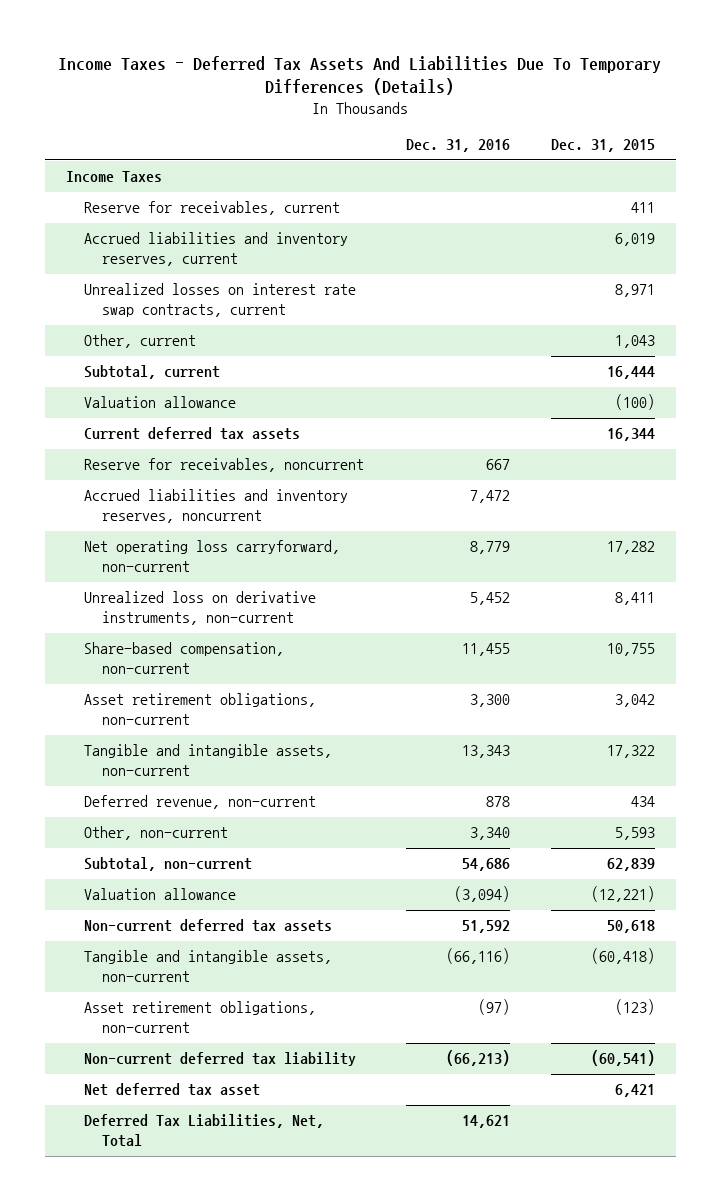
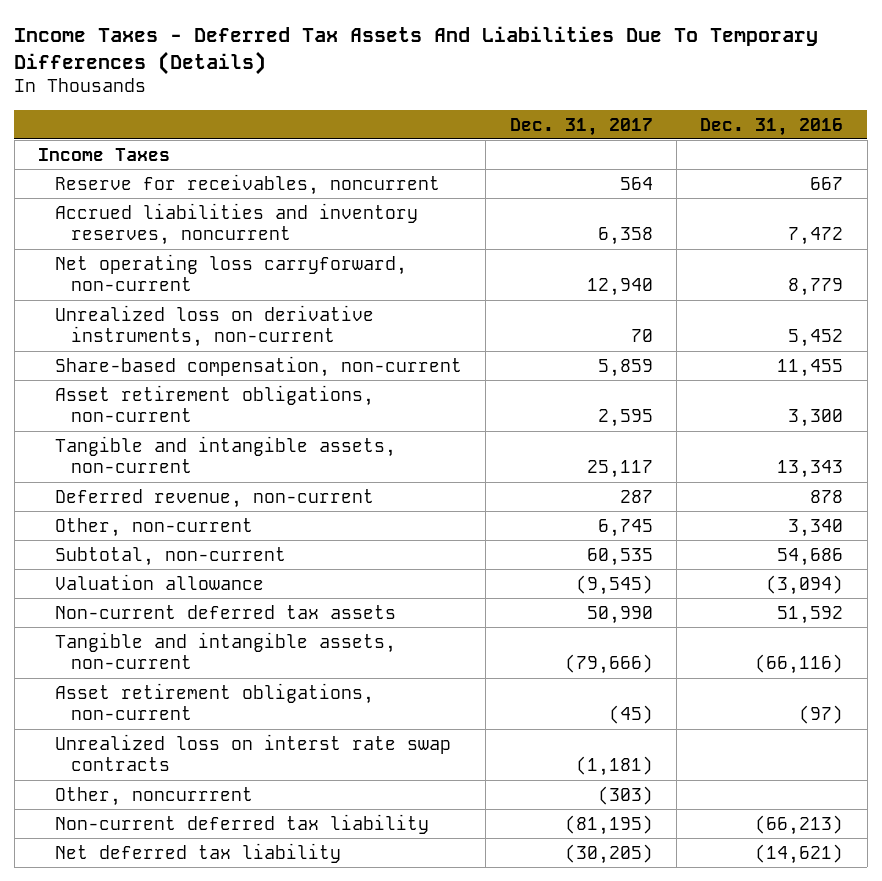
- | Dec. 31, 2016 | Dec. 31, 2015
+ | Dec. 31, 2017 | Dec. 31, 2016
- Reserve for receivables, current | | 411
- Accrued liabilities and inventory reserves, current | | 6,019
- Unrealized losses on interest rate swap contracts, current | | 8,971
- Other, current | | 1,043
- Subtotal, current | | 16,444
- Valuation allowance | | (100)
- Current deferred tax assets | | 16,344
+ Unrealized loss on interst rate swap contracts | (1,181) |
+ Other, noncurrrent | (303) |
- Net deferred tax asset | | 6,421
- Deferred Tax Liabilities, Net, Total | 14,621 |
+ Net deferred tax liability | (30,205) | (14,621)

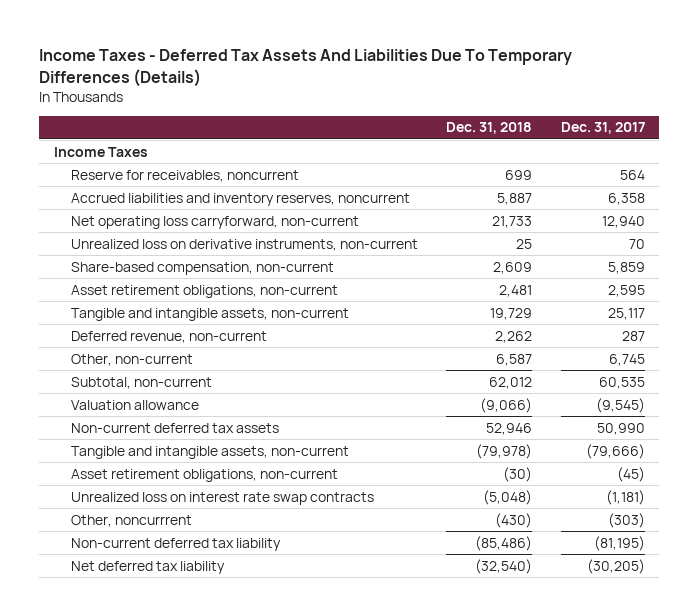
- | Dec. 31, 2017 | Dec. 31, 2016
+ | Dec. 31, 2018 | Dec. 31, 2017
- Unrealized loss on interst rate swap contracts | (1,181) |
+ Unrealized loss on interest rate swap contracts | (5,048) | (1,181)

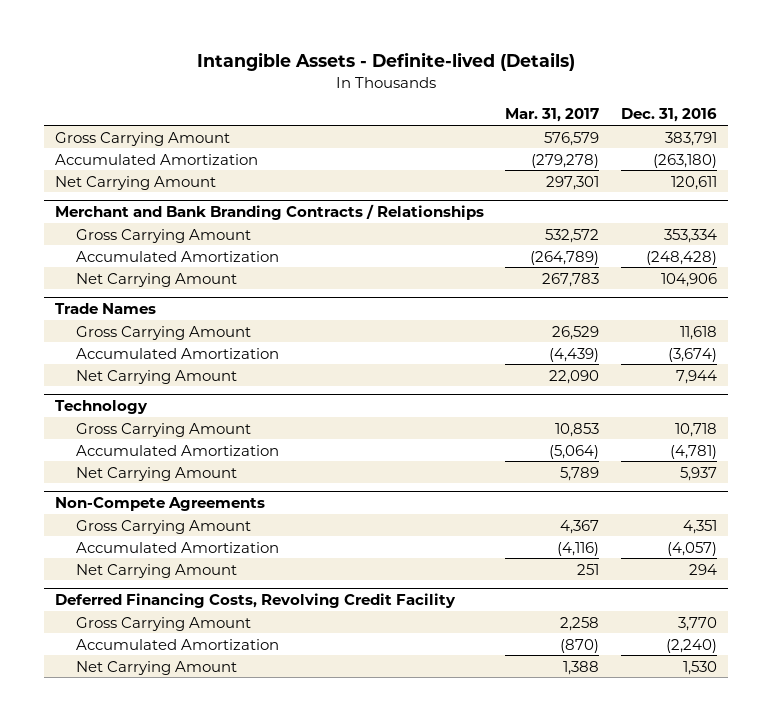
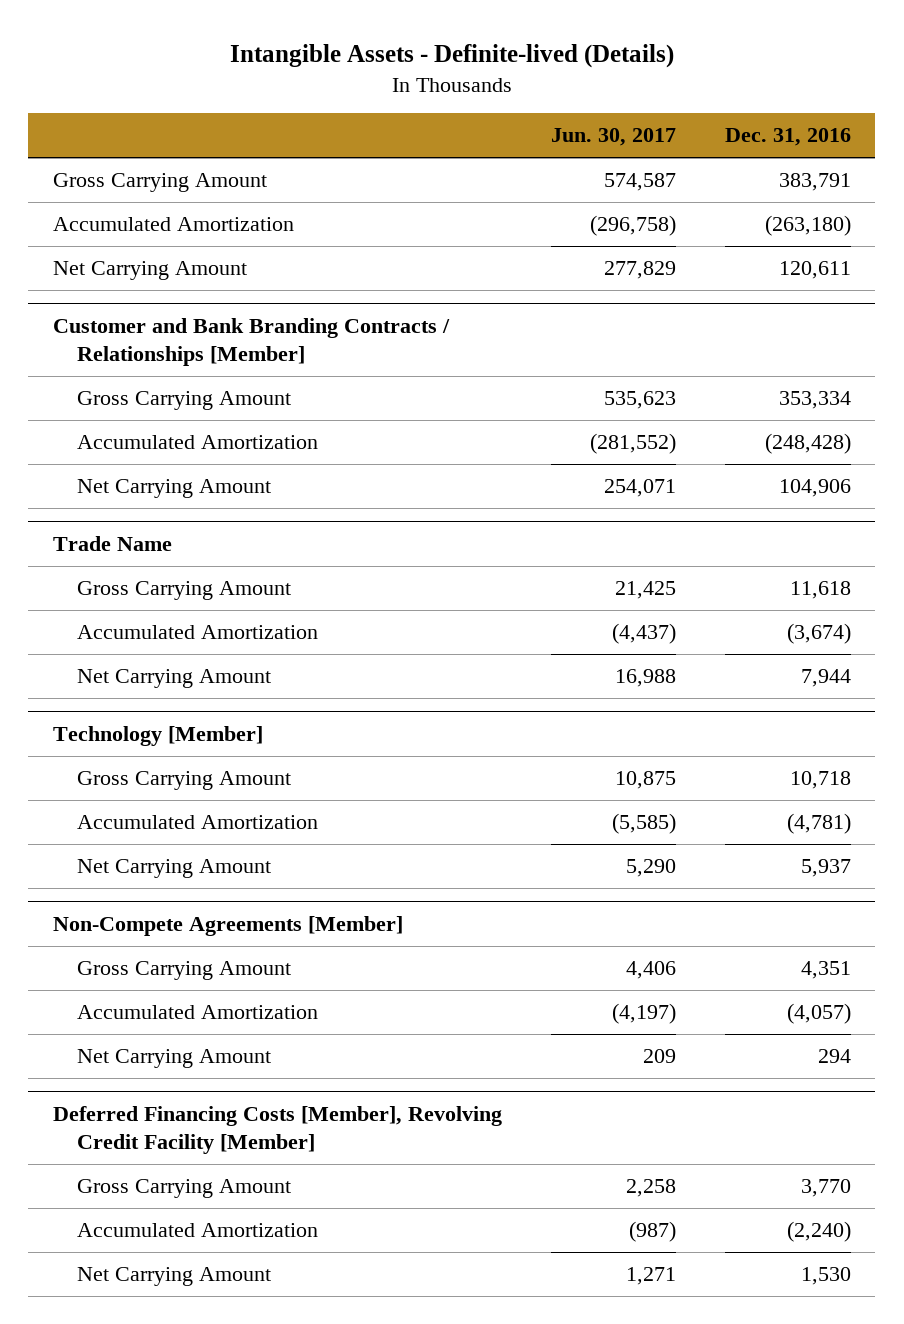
- | Mar. 31, 2017 | Dec. 31, 2016
+ | Jun. 30, 2017 | Dec. 31, 2016
- Merchant and Bank Branding Contracts / Relationships
+ Customer and Bank Branding Contracts / Relationships [Member]
- Trade Names
+ Trade Name
- Technology
+ Technology [Member]
- Non-Compete Agreements
+ Non-Compete Agreements [Member]
- Deferred Financing Costs, Revolving Credit Facility
+ Deferred Financing Costs [Member], Revolving Credit Facility [Member]

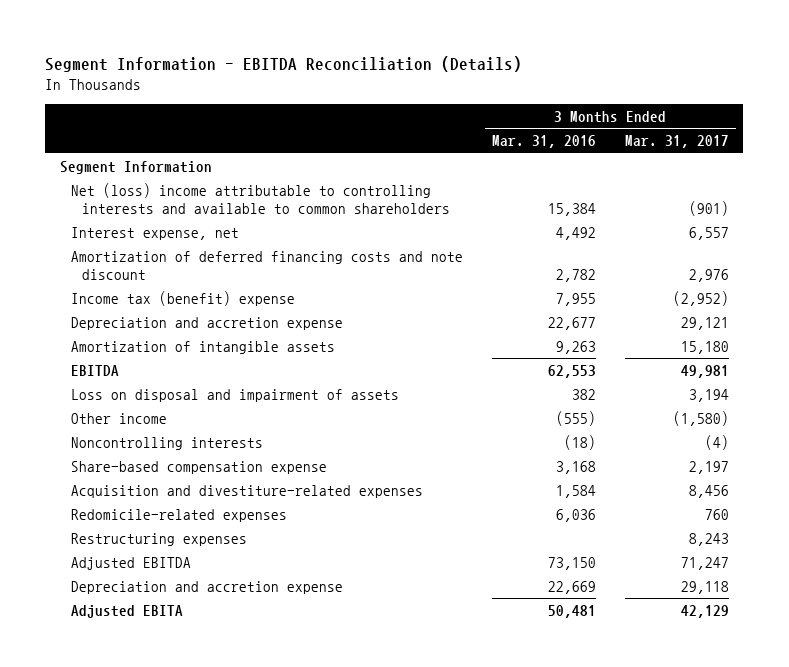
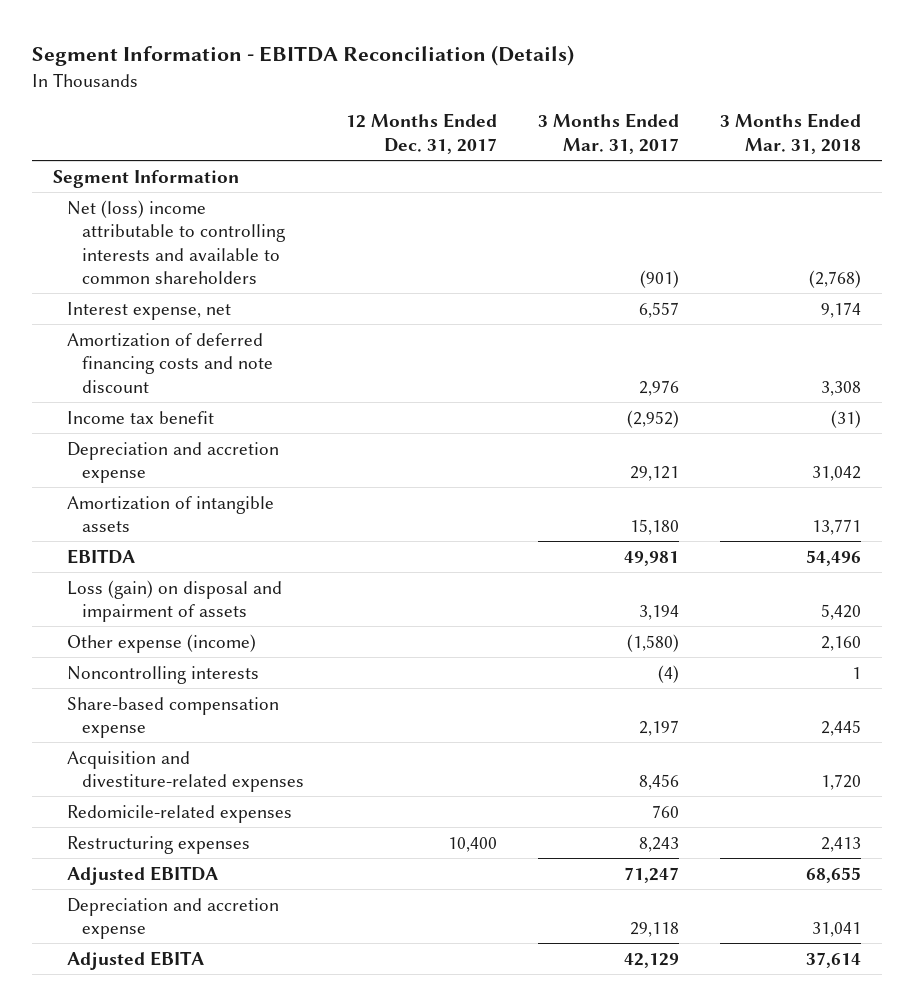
- | 3 Months Ended Mar. 31, 2016 | 3 Months Ended Mar. 31, 2017
+ | 12 Months Ended Dec. 31, 2017 | 3 Months Ended Mar. 31, 2017 | 3 Months Ended Mar. 31, 2018
- Income tax (benefit) expense | 7,955 | (2,952)
+ Income tax benefit | | (2,952) | (31)
- Loss on disposal and impairment of assets | 382 | 3,194
- Other income | (555) | (1,580)
+ Loss (gain) on disposal and impairment of assets | | 3,194 | 5,420
+ Other expense (income) | | (1,580) | 2,160

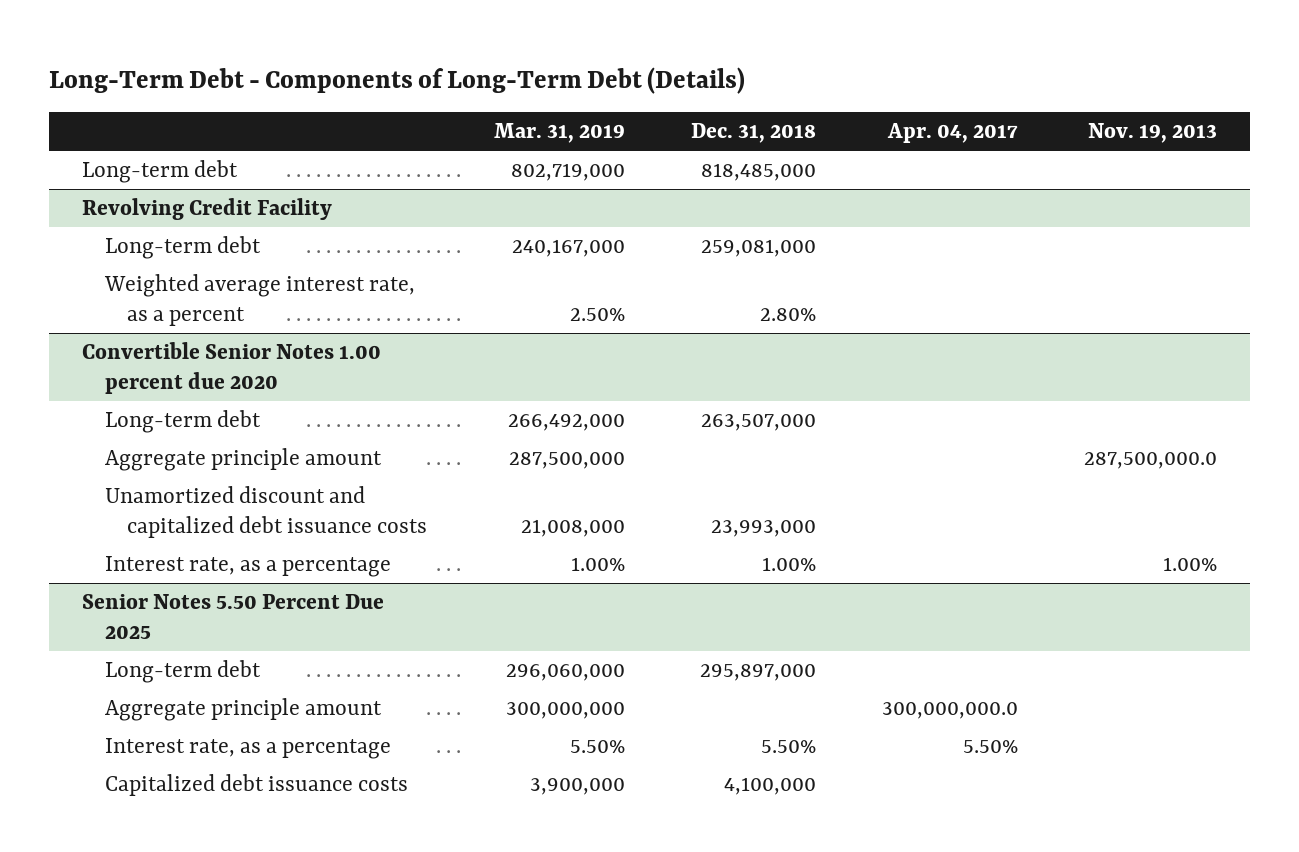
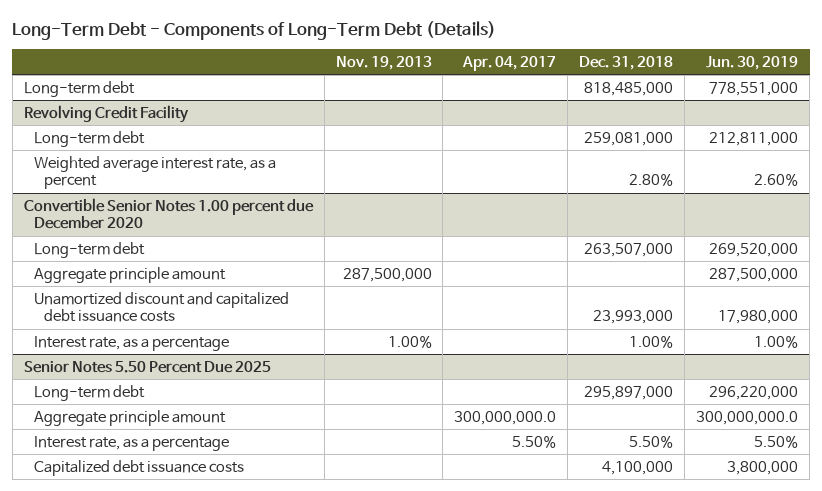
- | Mar. 31, 2019 | Dec. 31, 2018 | Apr. 04, 2017 | Nov. 19, 2013
+ | Nov. 19, 2013 | Apr. 04, 2017 | Dec. 31, 2018 | Jun. 30, 2019
- Convertible Senior Notes 1.00 percent due 2020
+ Convertible Senior Notes 1.00 percent due December 2020
- Aggregate principle amount | 287,500,000 | | | 287,500,000.0
+ Aggregate principle amount | 287,500,000 | | | 287,500,000

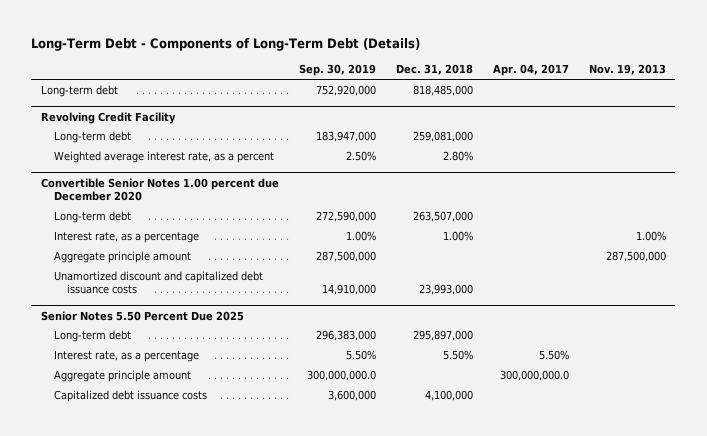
- | Nov. 19, 2013 | Apr. 04, 2017 | Dec. 31, 2018 | Jun. 30, 2019
+ | Sep. 30, 2019 | Dec. 31, 2018 | Apr. 04, 2017 | Nov. 19, 2013
@ Convertible Senior Notes 1.00 percent due December 2020
moved up: Interest rate, as a percentage | 1.00% | 1.00% | | 1.00%
@ Senior Notes 5.50 Percent Due 2025
moved down: Aggregate principle amount | 300,000,000.0 | | 300,000,000.0 |

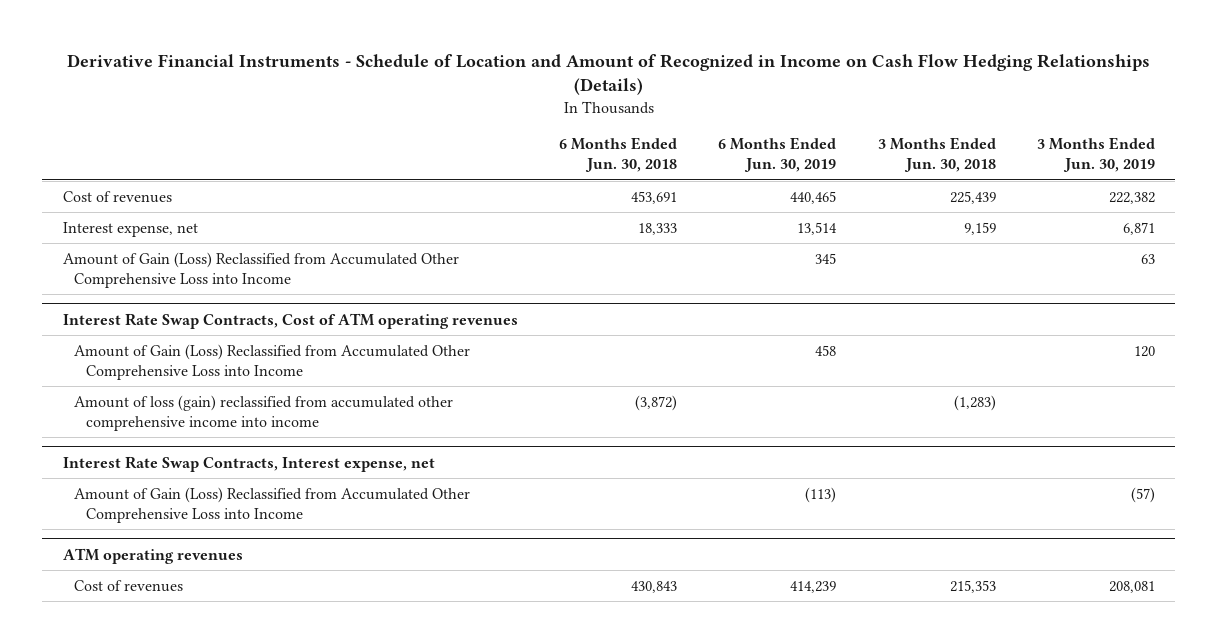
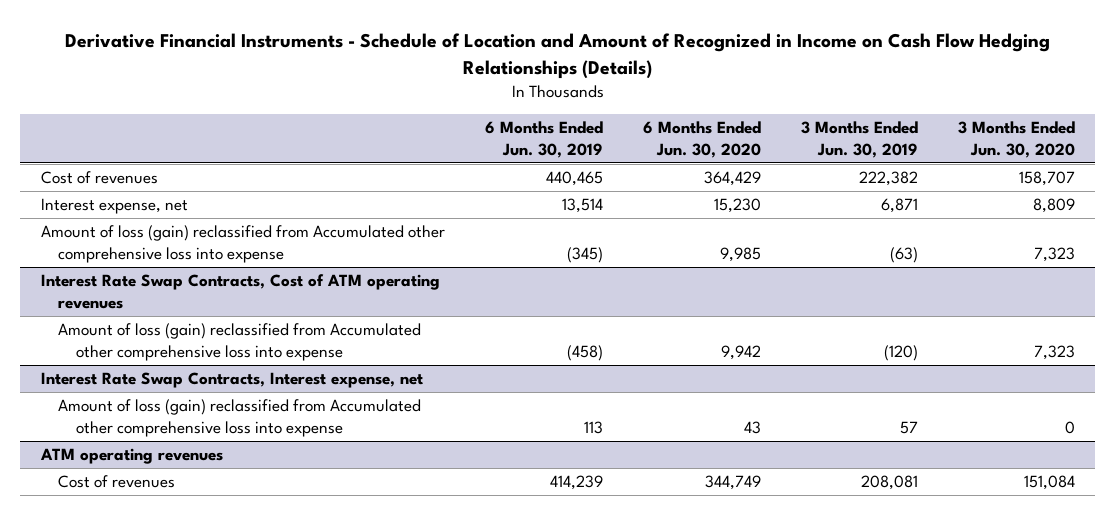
- | 6 Months Ended Jun. 30, 2018 | 6 Months Ended Jun. 30, 2019 | 3 Months Ended Jun. 30, 2018 | 3 Months Ended Jun. 30, 2019
+ | 6 Months Ended Jun. 30, 2019 | 6 Months Ended Jun. 30, 2020 | 3 Months Ended Jun. 30, 2019 | 3 Months Ended Jun. 30, 2020
- Amount of Gain (Loss) Reclassified from Accumulated Other Comprehensive Loss into Income | | 345 | | 63
+ Amount of loss (gain) reclassified from Accumulated other comprehensive loss into expense | (345) | 9,985 | (63) | 7,323
@ Interest Rate Swap Contracts, Cost of ATM operating revenues
- Amount of Gain (Loss) Reclassified from Accumulated Other Comprehensive Loss into Income | | 458 | | 120
- Amount of loss (gain) reclassified from accumulated other comprehensive income into income | (3,872) | | (1,283) |
+ Amount of loss (gain) reclassified from Accumulated other comprehensive loss into expense | (458) | 9,942 | (120) | 7,323
@ Interest Rate Swap Contracts, Interest expense, net
- Amount of Gain (Loss) Reclassified from Accumulated Other Comprehensive Loss into Income | | (113) | | (57)
+ Amount of loss (gain) reclassified from Accumulated other comprehensive loss into expense | 113 | 43 | 57 | 0

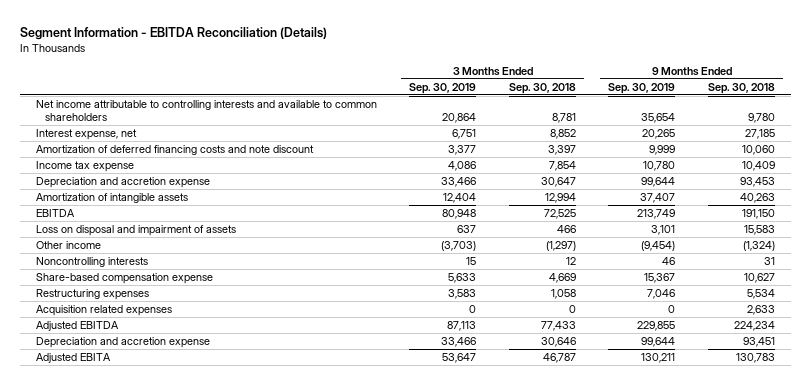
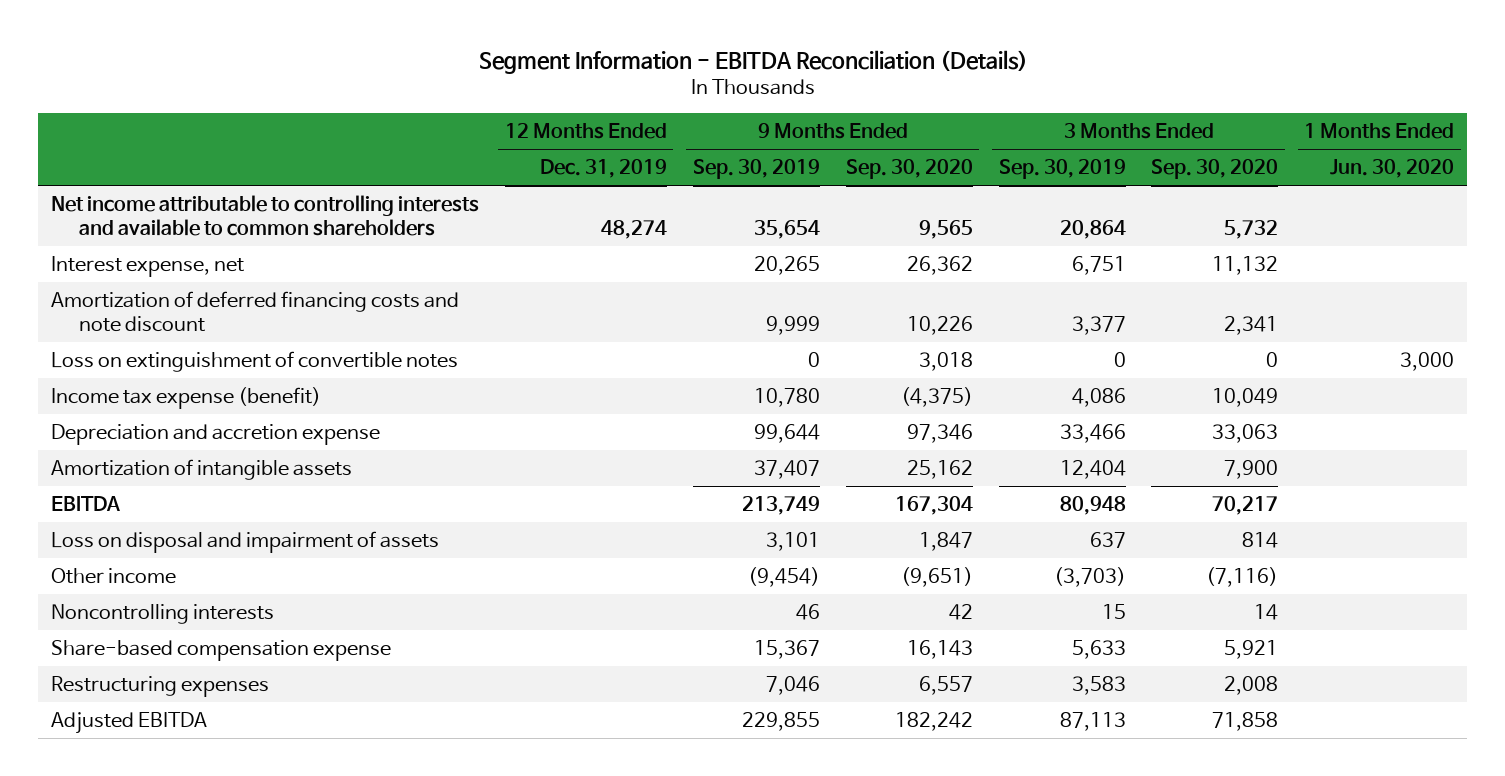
- | 3 Months Ended Sep. 30, 2019 | 3 Months Ended Sep. 30, 2018 | 9 Months Ended Sep. 30, 2019 | 9 Months Ended Sep. 30, 2018
+ | 12 Months Ended Dec. 31, 2019 | 9 Months Ended Sep. 30, 2019 | 9 Months Ended Sep. 30, 2020 | 3 Months Ended Sep. 30, 2019 | 3 Months Ended Sep. 30, 2020 | 1 Months Ended Jun. 30, 2020
- Income tax expense | 4,086 | 7,854 | 10,780 | 10,409
+ Loss on extinguishment of convertible notes | | 0 | 3,018 | 0 | 0 | 3,000
+ Income tax expense (benefit) | | 10,780 | (4,375) | 4,086 | 10,049 |
- Acquisition related expenses | 0 | 0 | 0 | 2,633
- Depreciation and accretion expense | 33,466 | 30,646 | 99,644 | 93,451
- Adjusted EBITA | 53,647 | 46,787 | 130,211 | 130,783

